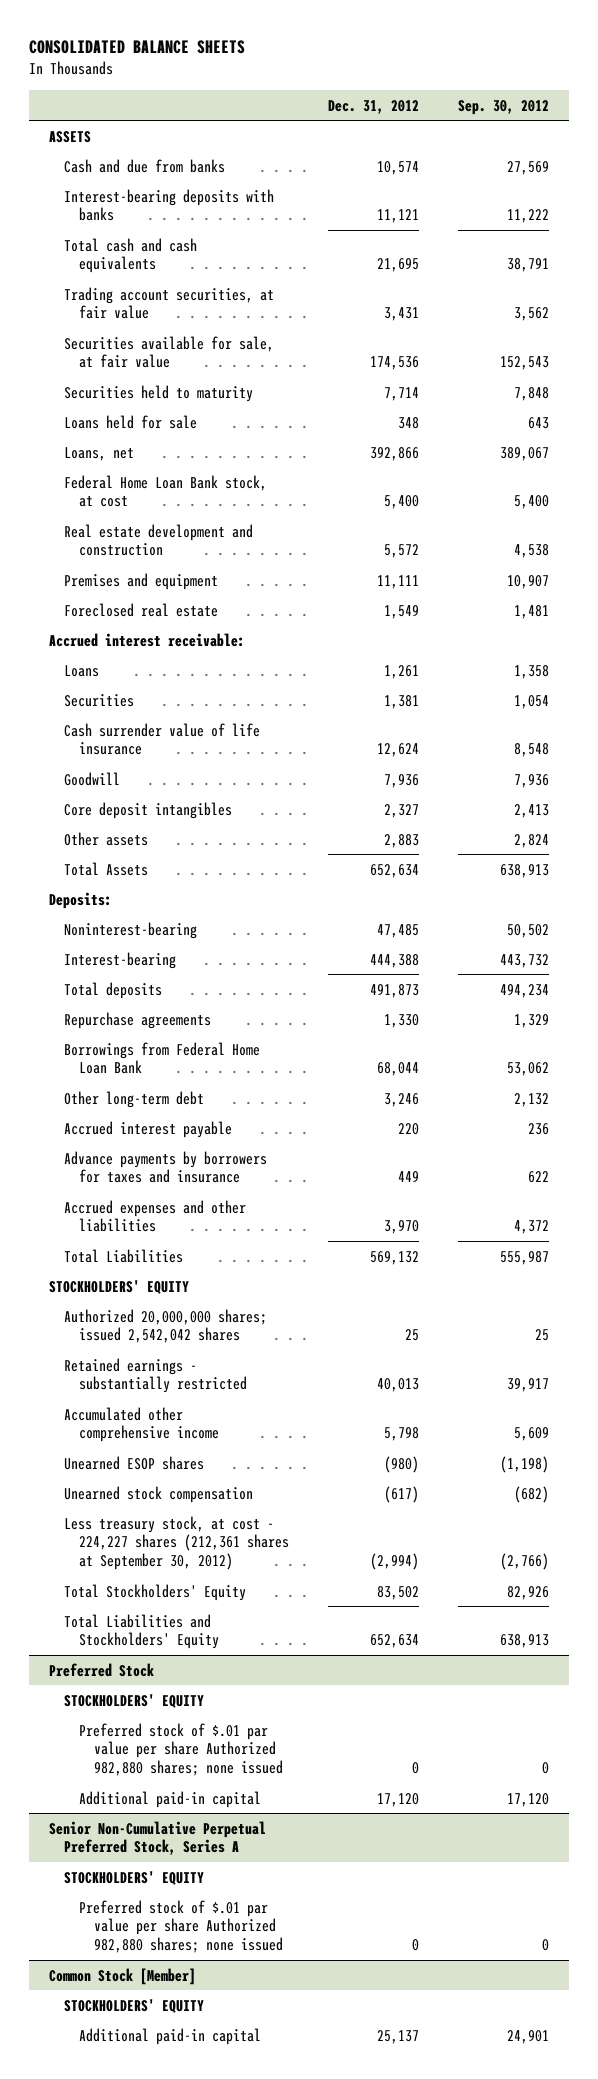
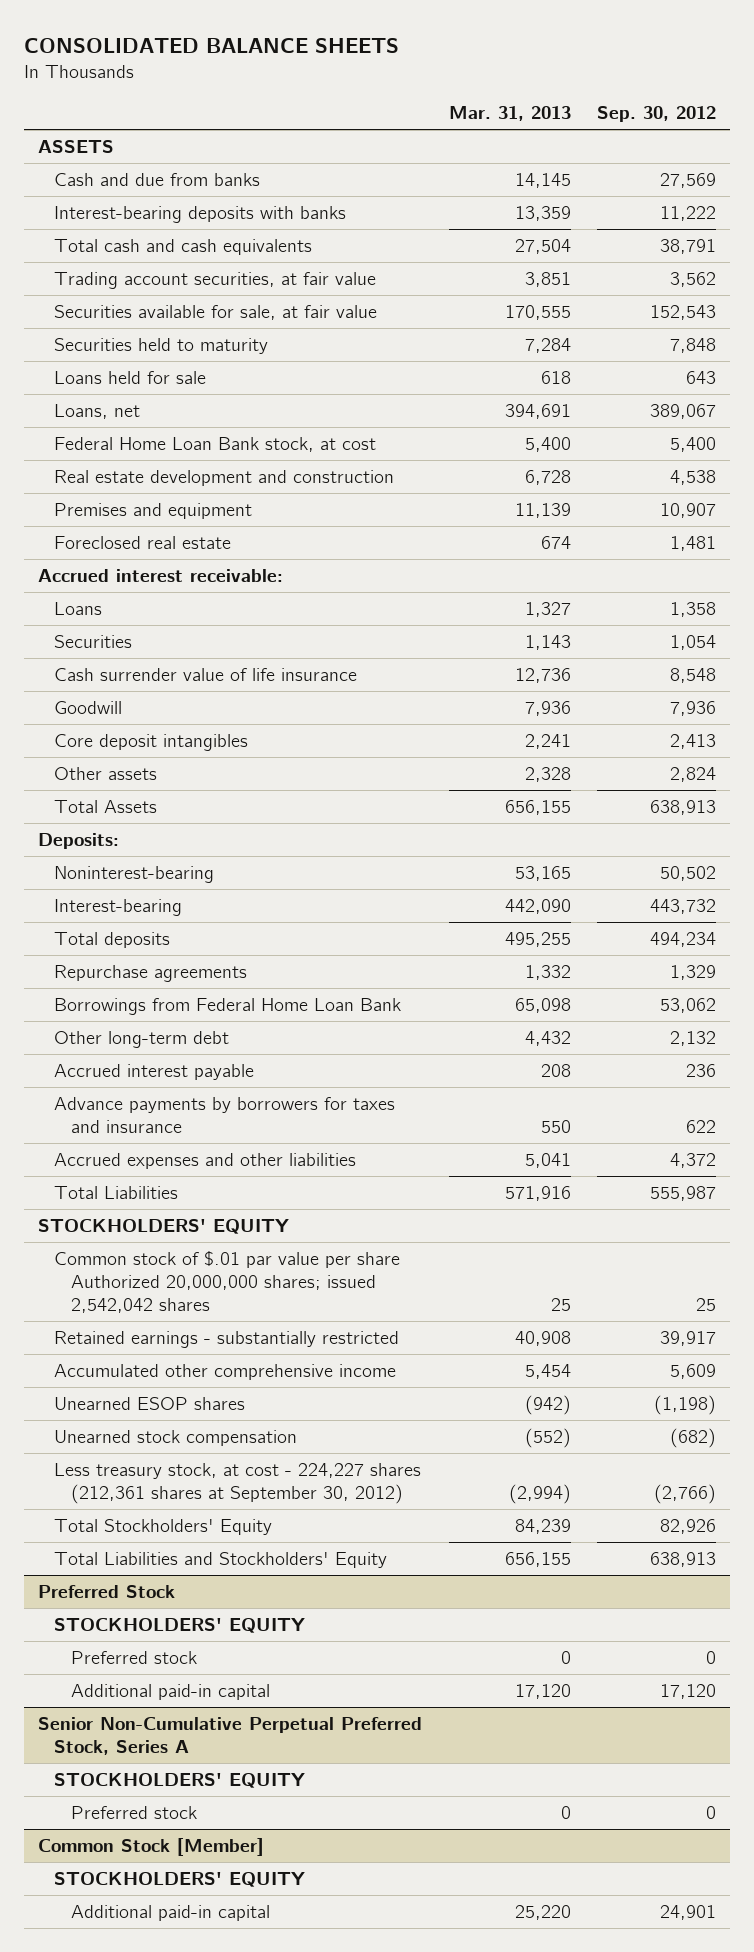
- | Dec. 31, 2012 | Sep. 30, 2012
+ | Mar. 31, 2013 | Sep. 30, 2012
- Authorized 20,000,000 shares; issued 2,542,042 shares | 25 | 25
+ Common stock of $.01 par value per share Authorized 20,000,000 shares; issued 2,542,042 shares | 25 | 25
@ Preferred Stock
- Preferred stock of $.01 par value per share Authorized 982,880 shares; none issued | 0 | 0
+ Preferred stock | 0 | 0
@ Senior Non-Cumulative Perpetual Preferred Stock, Series A
- Preferred stock of $.01 par value per share Authorized 982,880 shares; none issued | 0 | 0
+ Preferred stock | 0 | 0

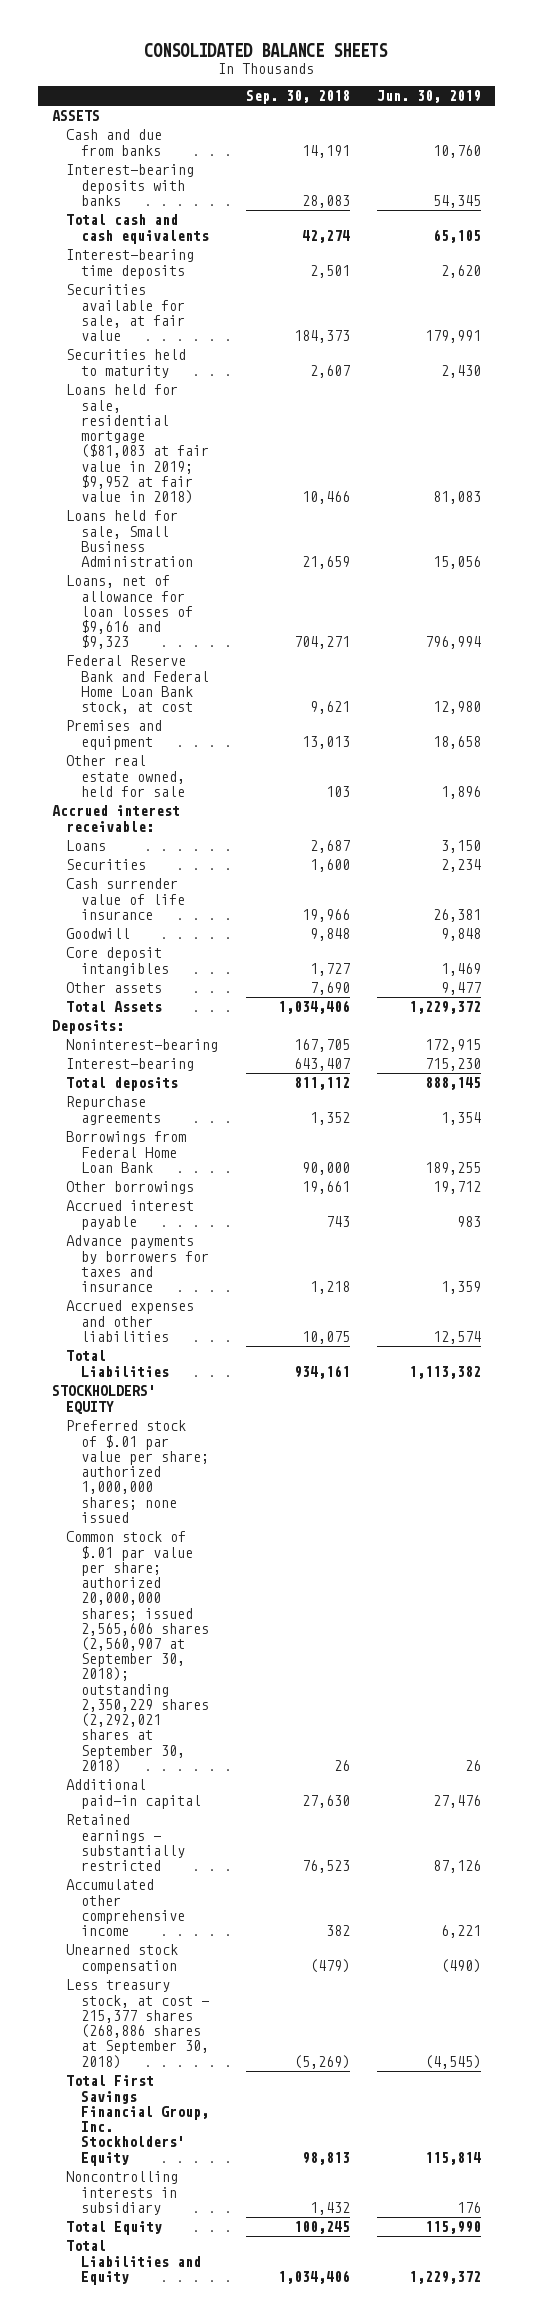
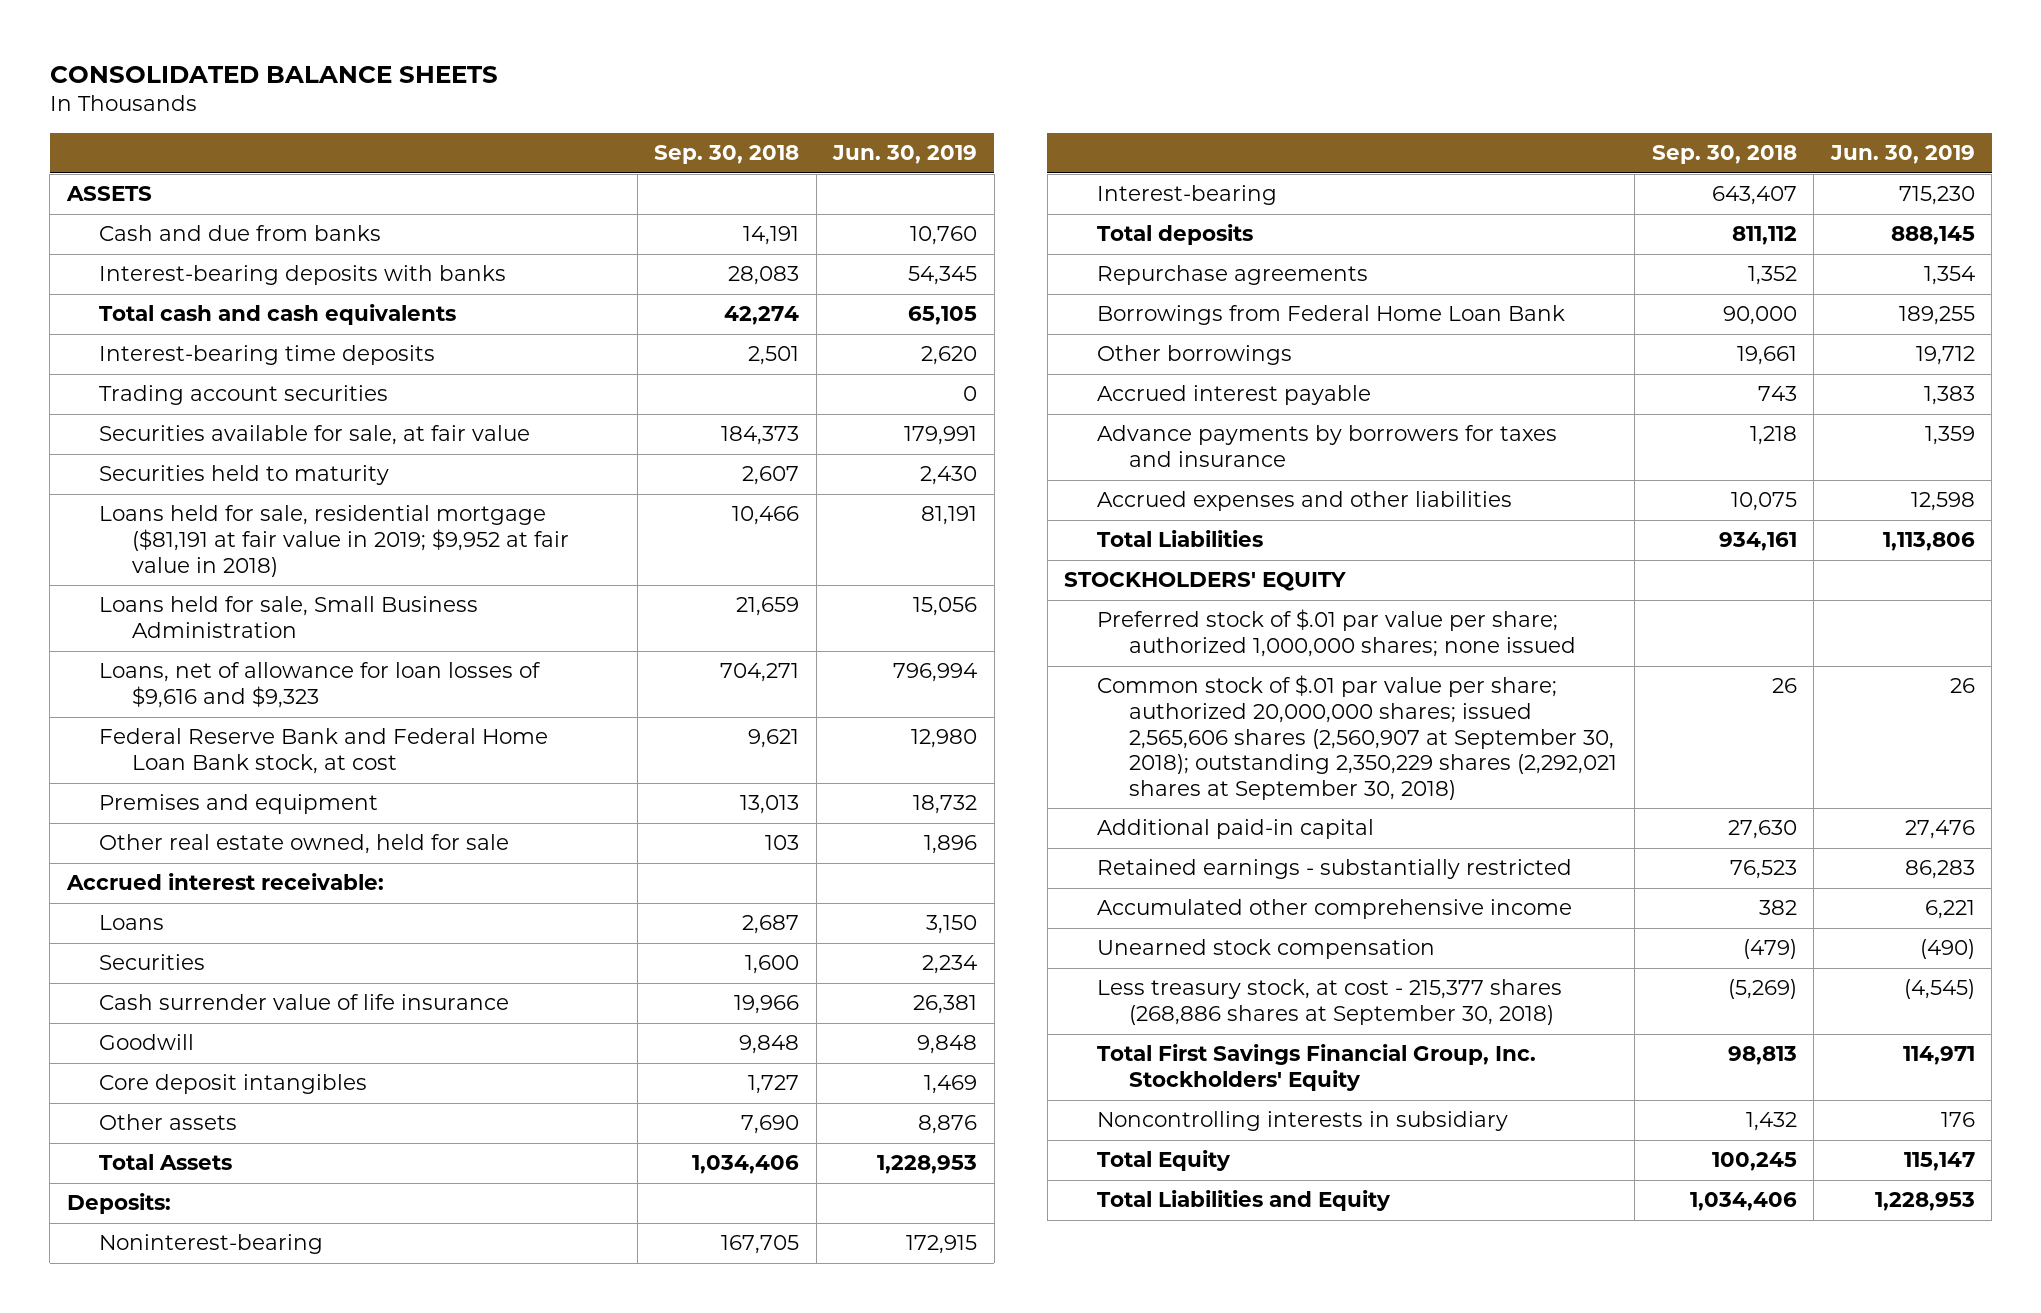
+ Trading account securities | | 0
- Loans held for sale, residential mortgage ($81,083 at fair value in 2019; $9,952 at fair value in 2018) | 10,466 | 81,083
+ Loans held for sale, residential mortgage ($81,191 at fair value in 2019; $9,952 at fair value in 2018) | 10,466 | 81,191
- Premises and equipment | 13,013 | 18,658
+ Premises and equipment | 13,013 | 18,732
- Other assets | 7,690 | 9,477
- Total Assets | 1,034,406 | 1,229,372
+ Other assets | 7,690 | 8,876
+ Total Assets | 1,034,406 | 1,228,953
- Accrued interest payable | 743 | 983
+ Accrued interest payable | 743 | 1,383
- Accrued expenses and other liabilities | 10,075 | 12,574
- Total Liabilities | 934,161 | 1,113,382
+ Accrued expenses and other liabilities | 10,075 | 12,598
+ Total Liabilities | 934,161 | 1,113,806
- Retained earnings - substantially restricted | 76,523 | 87,126
+ Retained earnings - substantially restricted | 76,523 | 86,283
- Total First Savings Financial Group, Inc. Stockholders' Equity | 98,813 | 115,814
+ Total First Savings Financial Group, Inc. Stockholders' Equity | 98,813 | 114,971
- Total Equity | 100,245 | 115,990
- Total Liabilities and Equity | 1,034,406 | 1,229,372
+ Total Equity | 100,245 | 115,147
+ Total Liabilities and Equity | 1,034,406 | 1,228,953

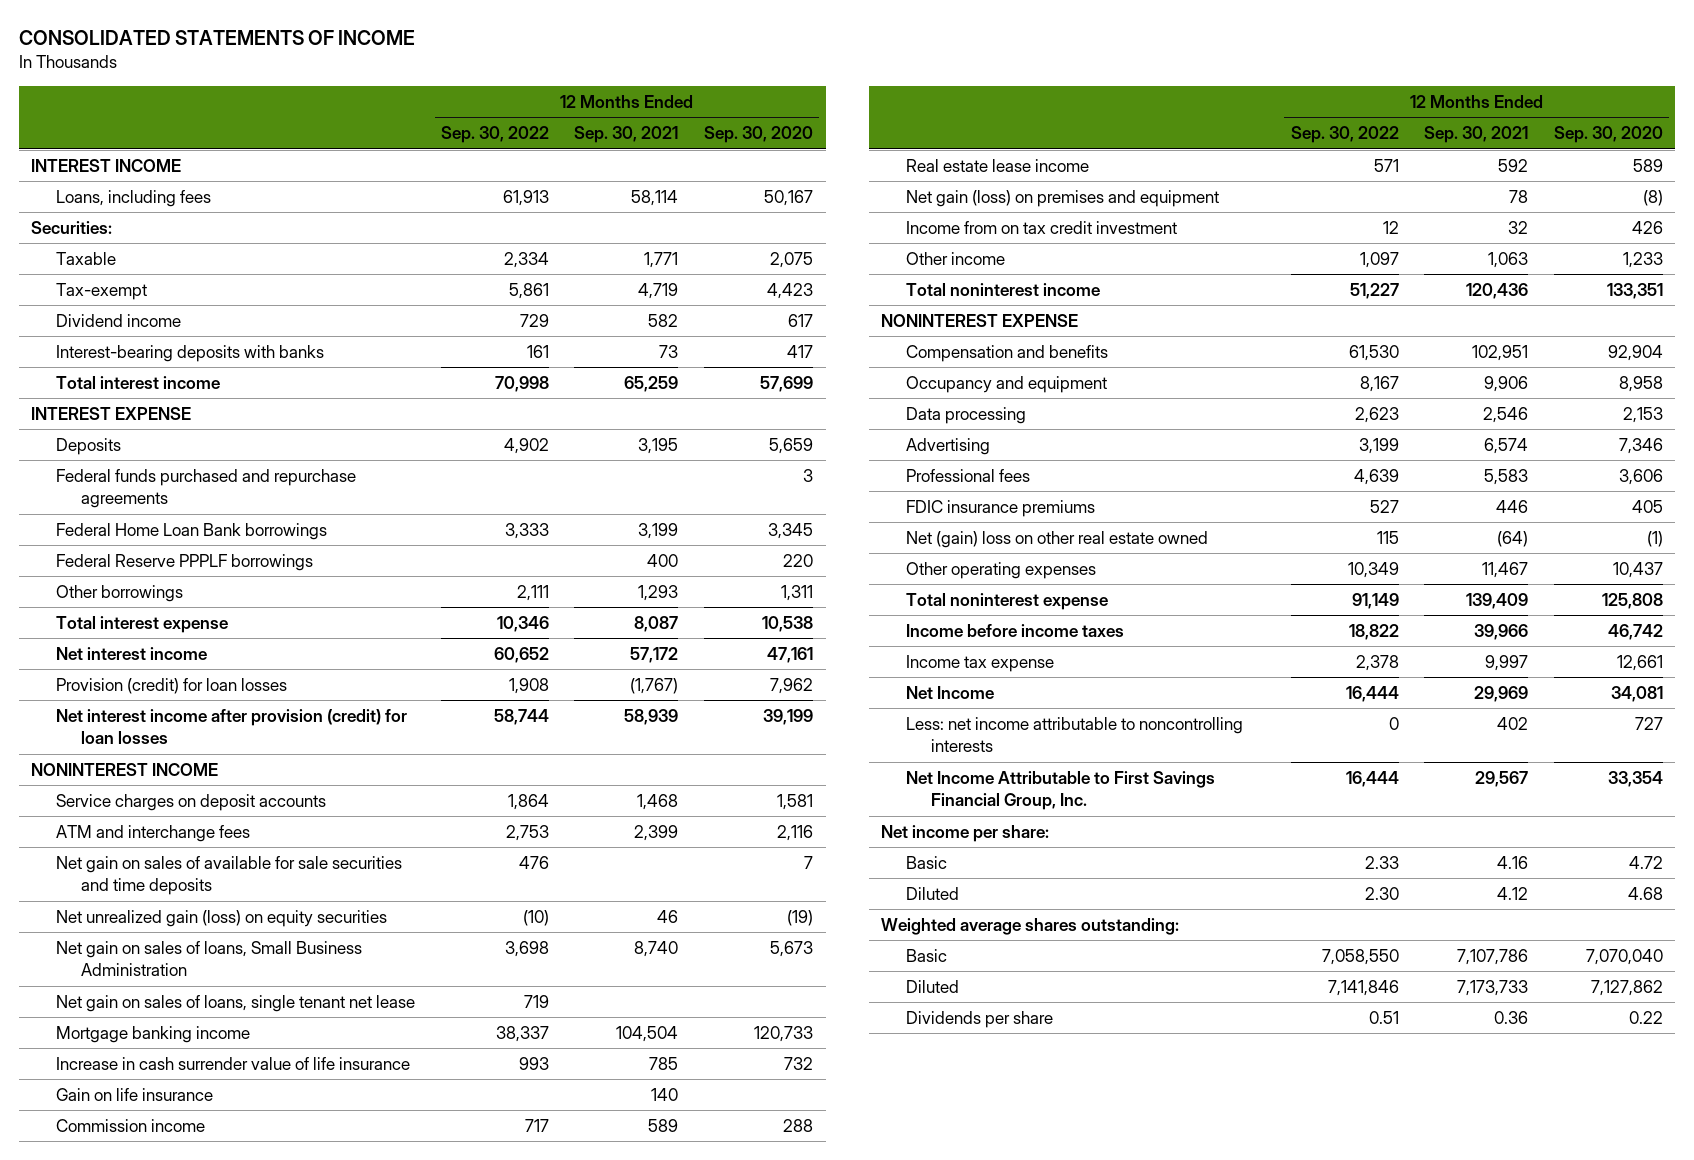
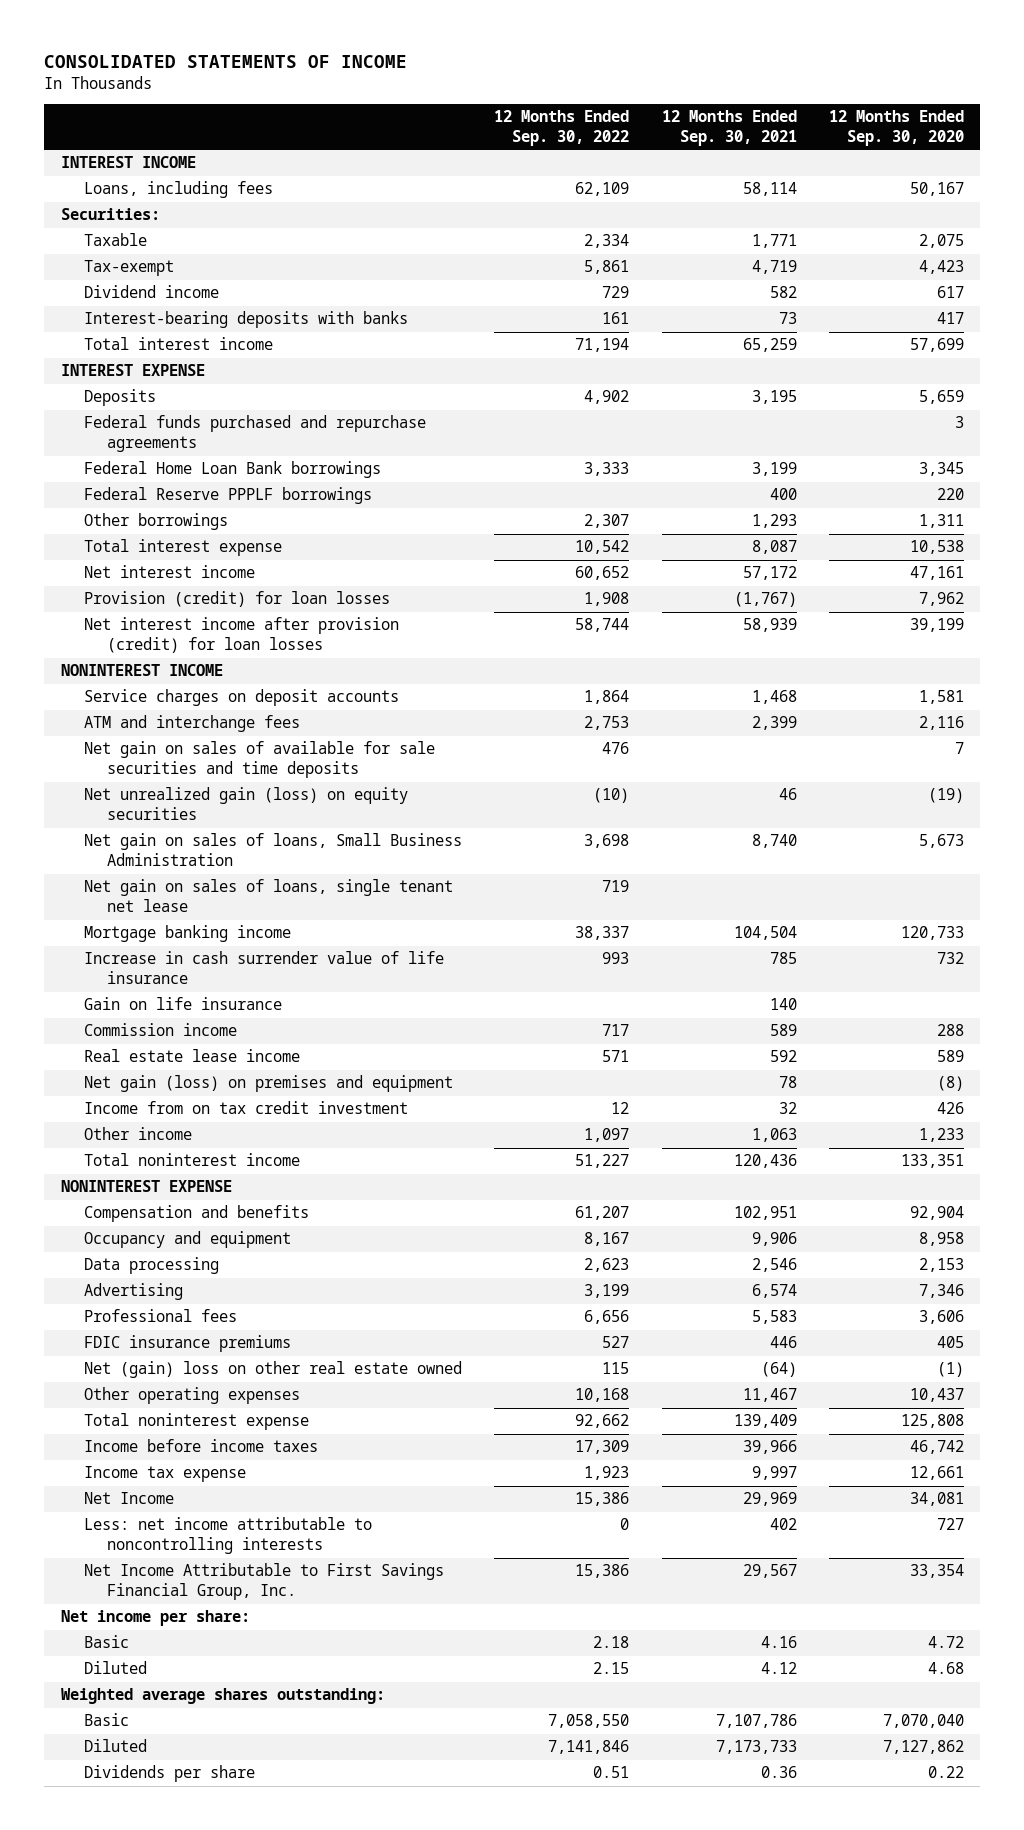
- Loans, including fees | 61,913 | 58,114 | 50,167
+ Loans, including fees | 62,109 | 58,114 | 50,167
- Total interest income | 70,998 | 65,259 | 57,699
+ Total interest income | 71,194 | 65,259 | 57,699
- Other borrowings | 2,111 | 1,293 | 1,311
- Total interest expense | 10,346 | 8,087 | 10,538
+ Other borrowings | 2,307 | 1,293 | 1,311
+ Total interest expense | 10,542 | 8,087 | 10,538
- Compensation and benefits | 61,530 | 102,951 | 92,904
+ Compensation and benefits | 61,207 | 102,951 | 92,904
- Professional fees | 4,639 | 5,583 | 3,606
+ Professional fees | 6,656 | 5,583 | 3,606
- Other operating expenses | 10,349 | 11,467 | 10,437
- Total noninterest expense | 91,149 | 139,409 | 125,808
- Income before income taxes | 18,822 | 39,966 | 46,742
- Income tax expense | 2,378 | 9,997 | 12,661
- Net Income | 16,444 | 29,969 | 34,081
+ Other operating expenses | 10,168 | 11,467 | 10,437
+ Total noninterest expense | 92,662 | 139,409 | 125,808
+ Income before income taxes | 17,309 | 39,966 | 46,742
+ Income tax expense | 1,923 | 9,997 | 12,661
+ Net Income | 15,386 | 29,969 | 34,081
- Net Income Attributable to First Savings Financial Group, Inc. | 16,444 | 29,567 | 33,354
+ Net Income Attributable to First Savings Financial Group, Inc. | 15,386 | 29,567 | 33,354
- Basic | 2.33 | 4.16 | 4.72
- Diluted | 2.30 | 4.12 | 4.68
+ Basic | 2.18 | 4.16 | 4.72
+ Diluted | 2.15 | 4.12 | 4.68

